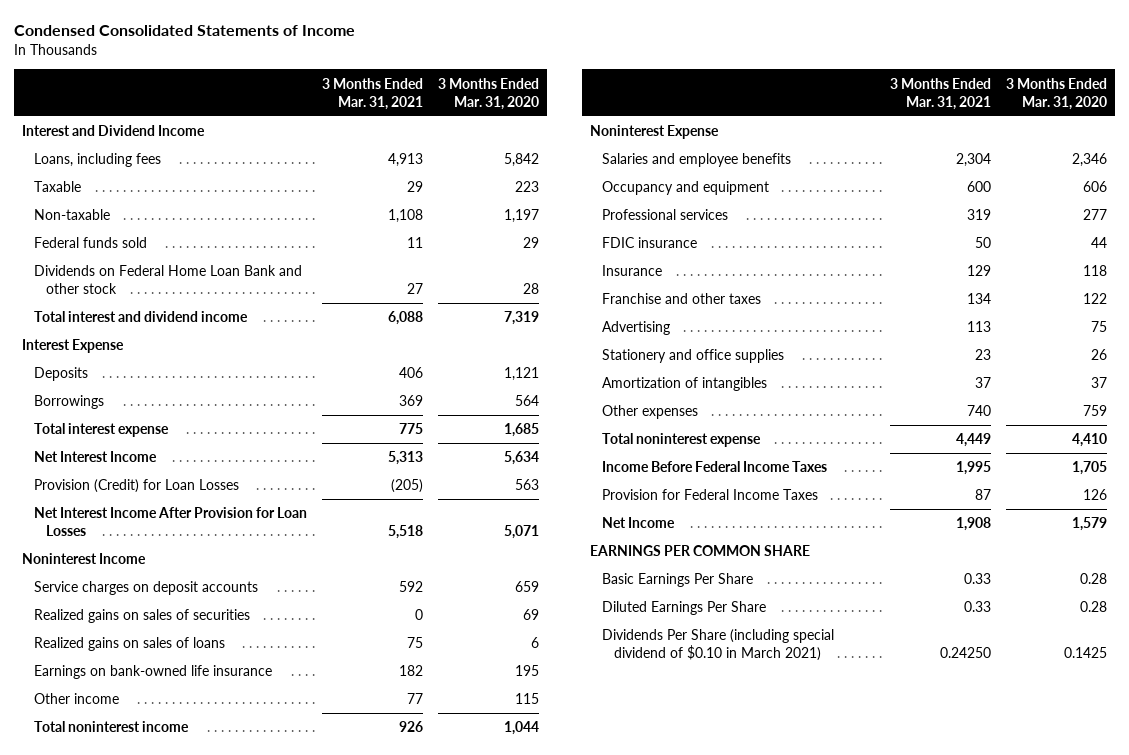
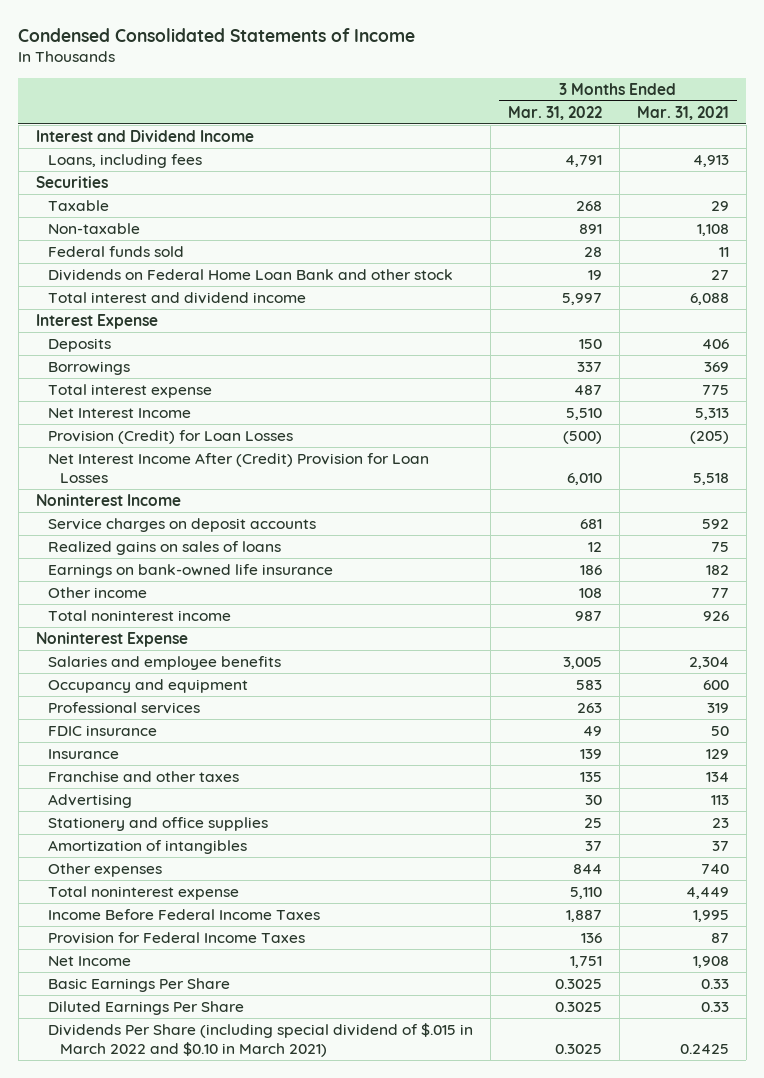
- | 3 Months Ended Mar. 31, 2021 | 3 Months Ended Mar. 31, 2020
+ | 3 Months Ended Mar. 31, 2022 | 3 Months Ended Mar. 31, 2021
+ Securities
- Net Interest Income After Provision for Loan Losses | 5,518 | 5,071
+ Net Interest Income After (Credit) Provision for Loan Losses | 6,010 | 5,518
- Realized gains on sales of securities | 0 | 69
- EARNINGS PER COMMON SHARE
- Dividends Per Share (including special dividend of $0.10 in March 2021) | 0.24250 | 0.1425
+ Dividends Per Share (including special dividend of $.015 in March 2022 and $0.10 in March 2021) | 0.3025 | 0.2425

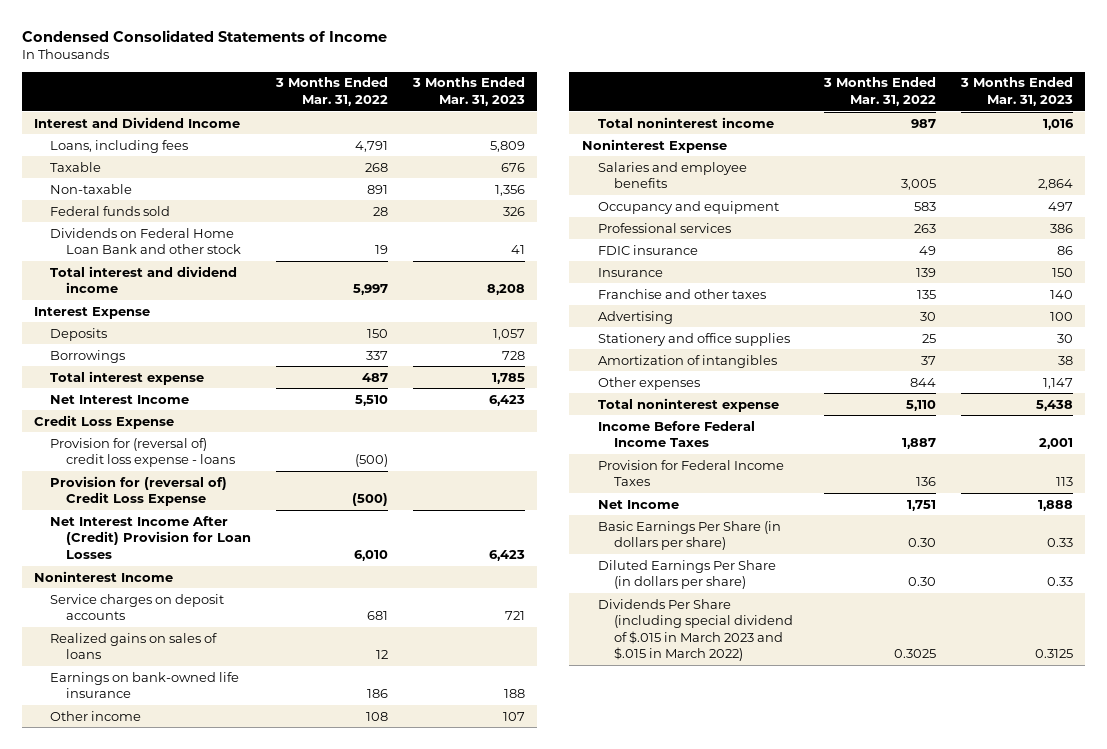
- | 3 Months Ended Mar. 31, 2022 | 3 Months Ended Mar. 31, 2021
+ | 3 Months Ended Mar. 31, 2022 | 3 Months Ended Mar. 31, 2023
- Securities
- Provision (Credit) for Loan Losses | (500) | (205)
+ Credit Loss Expense
+ Provision for (reversal of) credit loss expense - loans | (500) |
+ Provision for (reversal of) Credit Loss Expense | (500) |
- Basic Earnings Per Share | 0.3025 | 0.33
- Diluted Earnings Per Share | 0.3025 | 0.33
- Dividends Per Share (including special dividend of $.015 in March 2022 and $0.10 in March 2021) | 0.3025 | 0.2425
+ Basic Earnings Per Share (in dollars per share) | 0.30 | 0.33
+ Diluted Earnings Per Share (in dollars per share) | 0.30 | 0.33
+ Dividends Per Share (including special dividend of $.015 in March 2023 and $.015 in March 2022) | 0.3025 | 0.3125

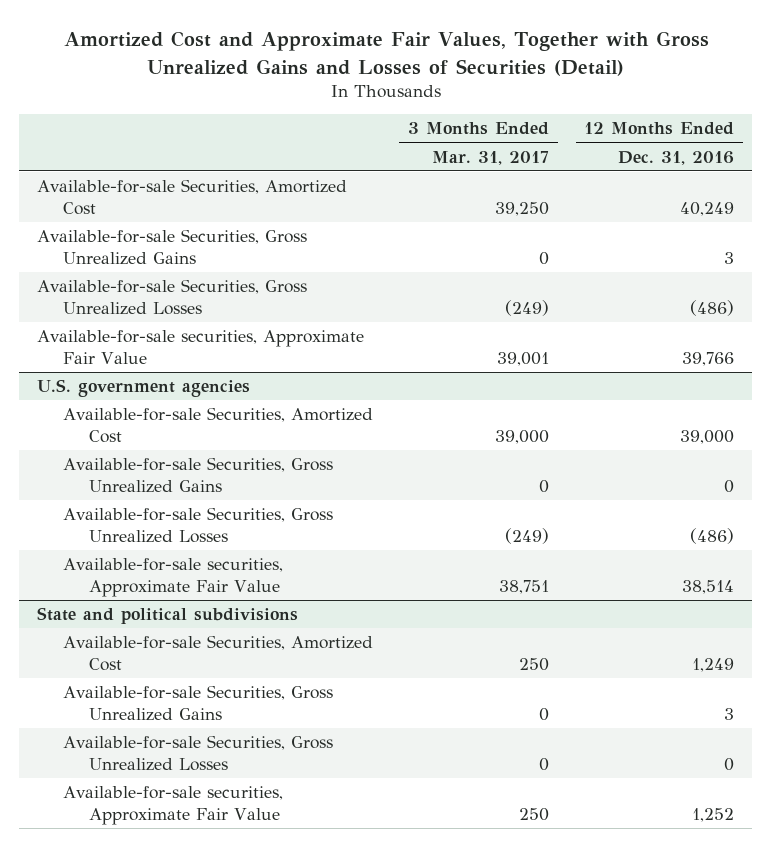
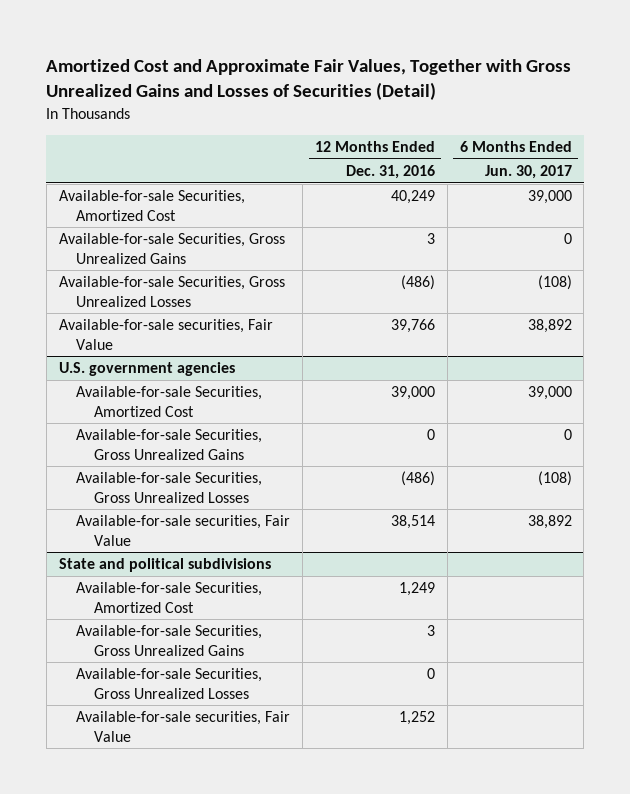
- | 3 Months Ended Mar. 31, 2017 | 12 Months Ended Dec. 31, 2016
+ | 12 Months Ended Dec. 31, 2016 | 6 Months Ended Jun. 30, 2017
- Available-for-sale securities, Approximate Fair Value | 39,001 | 39,766
+ Available-for-sale securities, Fair Value | 39,766 | 38,892
@ U.S. government agencies
- Available-for-sale securities, Approximate Fair Value | 38,751 | 38,514
+ Available-for-sale securities, Fair Value | 38,514 | 38,892
@ State and political subdivisions
- Available-for-sale securities, Approximate Fair Value | 250 | 1,252
+ Available-for-sale securities, Fair Value | 1,252 |

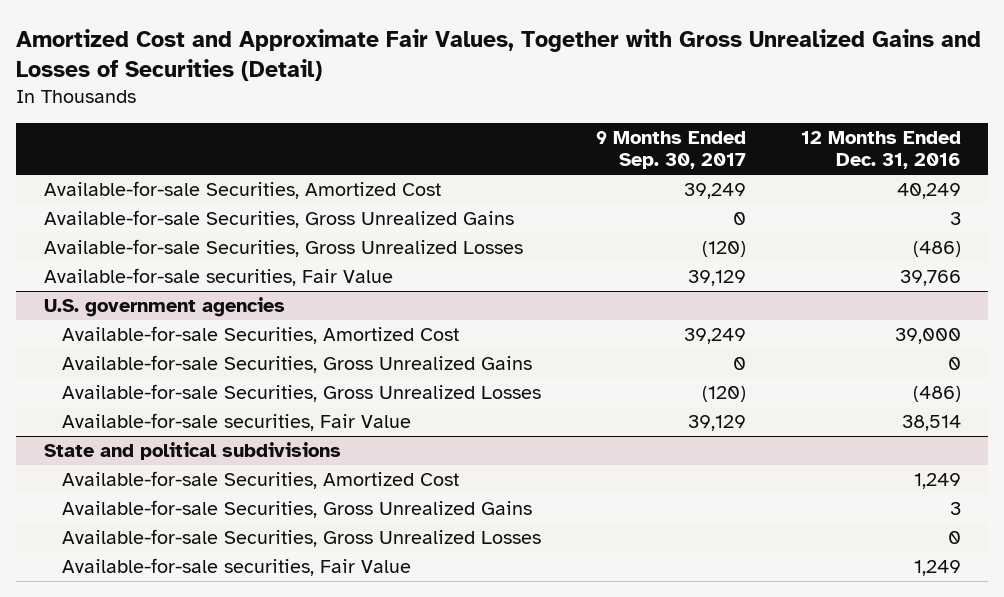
- | 12 Months Ended Dec. 31, 2016 | 6 Months Ended Jun. 30, 2017
+ | 9 Months Ended Sep. 30, 2017 | 12 Months Ended Dec. 31, 2016
@ State and political subdivisions
- Available-for-sale securities, Fair Value | 1,252 |
+ Available-for-sale securities, Fair Value | | 1,249

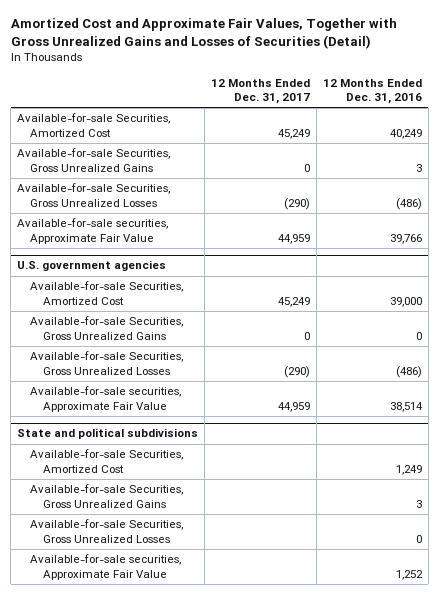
- | 9 Months Ended Sep. 30, 2017 | 12 Months Ended Dec. 31, 2016
+ | 12 Months Ended Dec. 31, 2017 | 12 Months Ended Dec. 31, 2016
- Available-for-sale securities, Fair Value | 39,129 | 39,766
+ Available-for-sale securities, Approximate Fair Value | 44,959 | 39,766
@ U.S. government agencies
- Available-for-sale securities, Fair Value | 39,129 | 38,514
+ Available-for-sale securities, Approximate Fair Value | 44,959 | 38,514
@ State and political subdivisions
- Available-for-sale securities, Fair Value | | 1,249
+ Available-for-sale securities, Approximate Fair Value | | 1,252

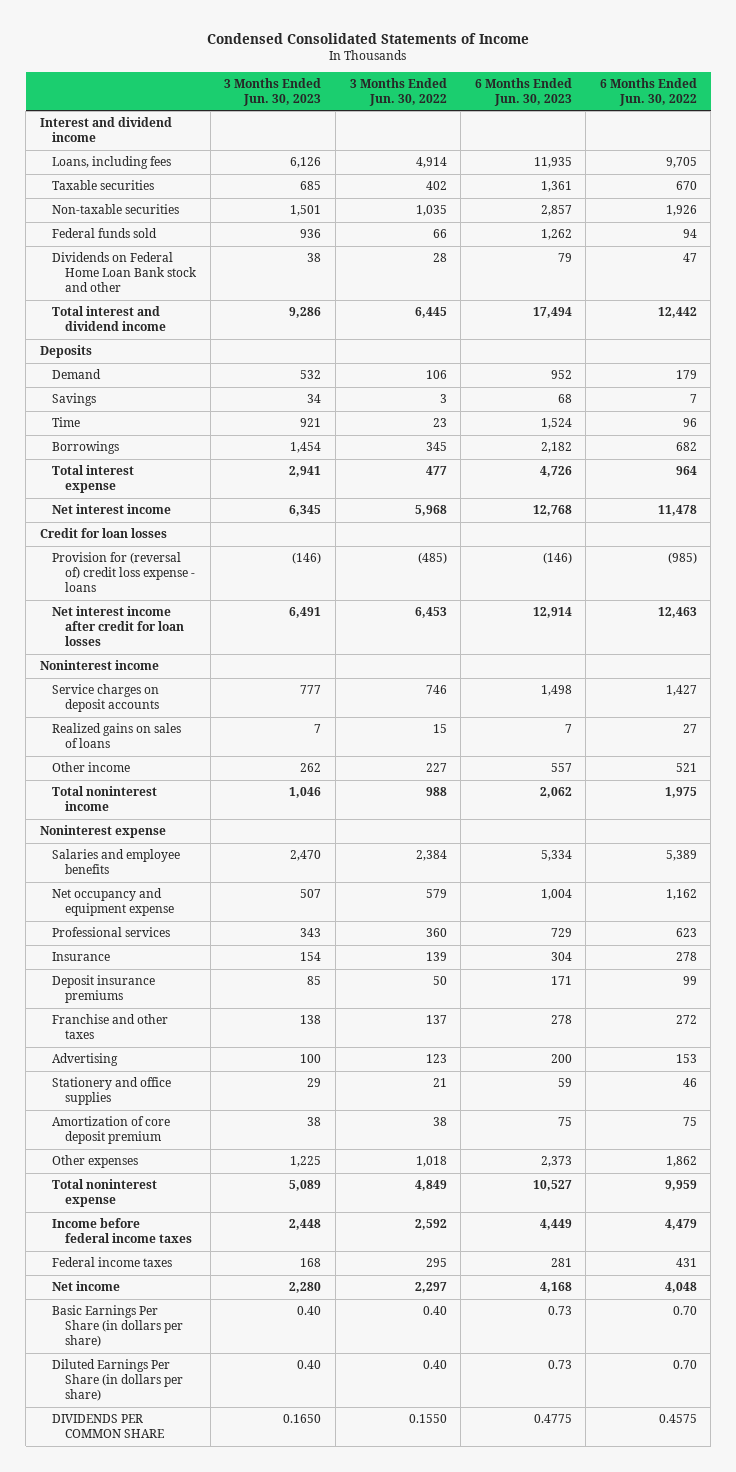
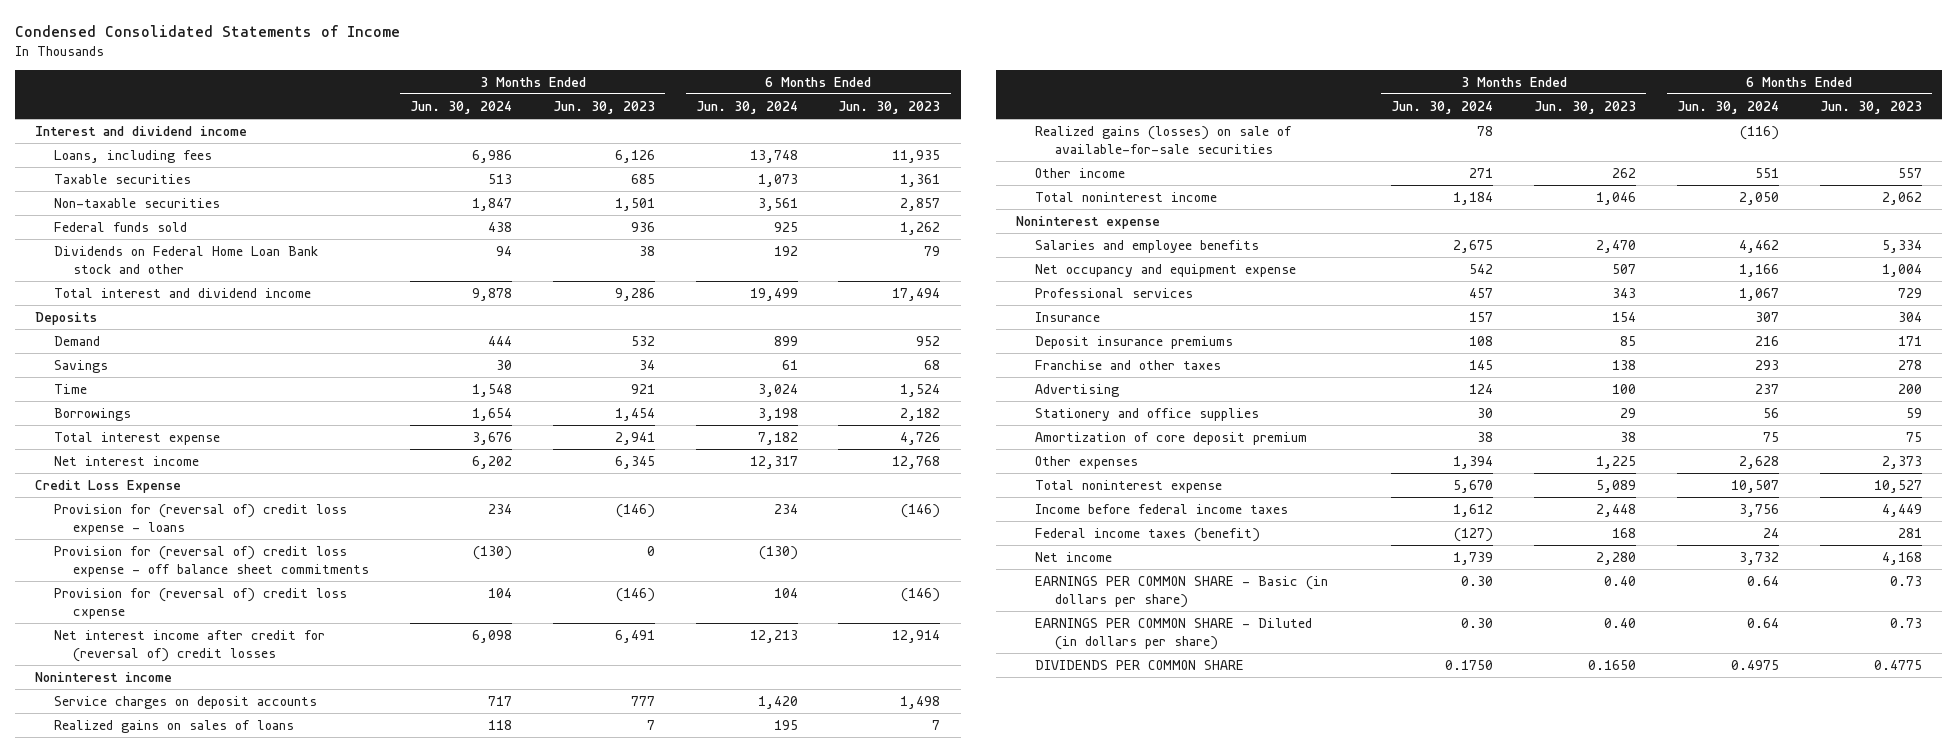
- | 3 Months Ended Jun. 30, 2023 | 3 Months Ended Jun. 30, 2022 | 6 Months Ended Jun. 30, 2023 | 6 Months Ended Jun. 30, 2022
+ | 3 Months Ended Jun. 30, 2024 | 3 Months Ended Jun. 30, 2023 | 6 Months Ended Jun. 30, 2024 | 6 Months Ended Jun. 30, 2023
- Credit for loan losses
+ Credit Loss Expense
- Net interest income after credit for loan losses | 6,491 | 6,453 | 12,914 | 12,463
+ Provision for (reversal of) credit loss expense - off balance sheet commitments | (130) | 0 | (130) |
+ Provision for (reversal of) credit loss cxpense | 104 | (146) | 104 | (146)
+ Net interest income after credit for (reversal of) credit losses | 6,098 | 6,491 | 12,213 | 12,914
+ Realized gains (losses) on sale of available-for-sale securities | 78 | | (116) |
- Federal income taxes | 168 | 295 | 281 | 431
+ Federal income taxes (benefit) | (127) | 168 | 24 | 281
- Basic Earnings Per Share (in dollars per share) | 0.40 | 0.40 | 0.73 | 0.70
- Diluted Earnings Per Share (in dollars per share) | 0.40 | 0.40 | 0.73 | 0.70
+ EARNINGS PER COMMON SHARE - Basic (in dollars per share) | 0.30 | 0.40 | 0.64 | 0.73
+ EARNINGS PER COMMON SHARE - Diluted (in dollars per share) | 0.30 | 0.40 | 0.64 | 0.73

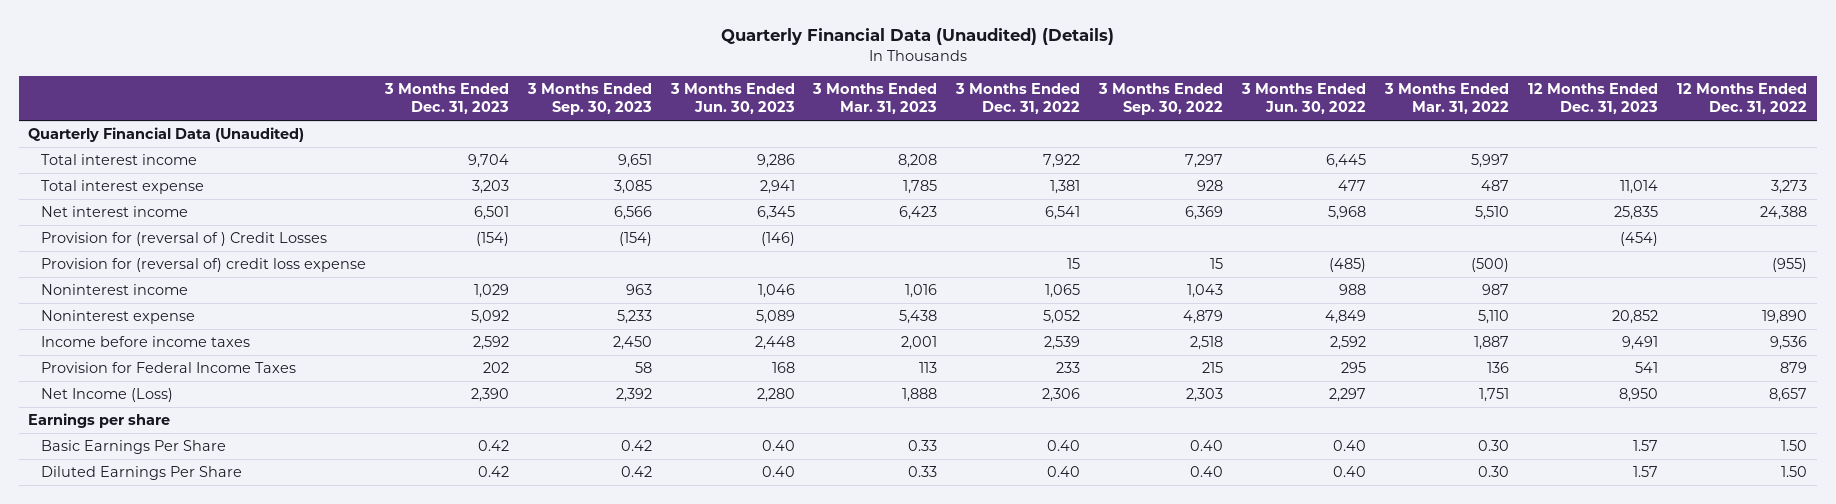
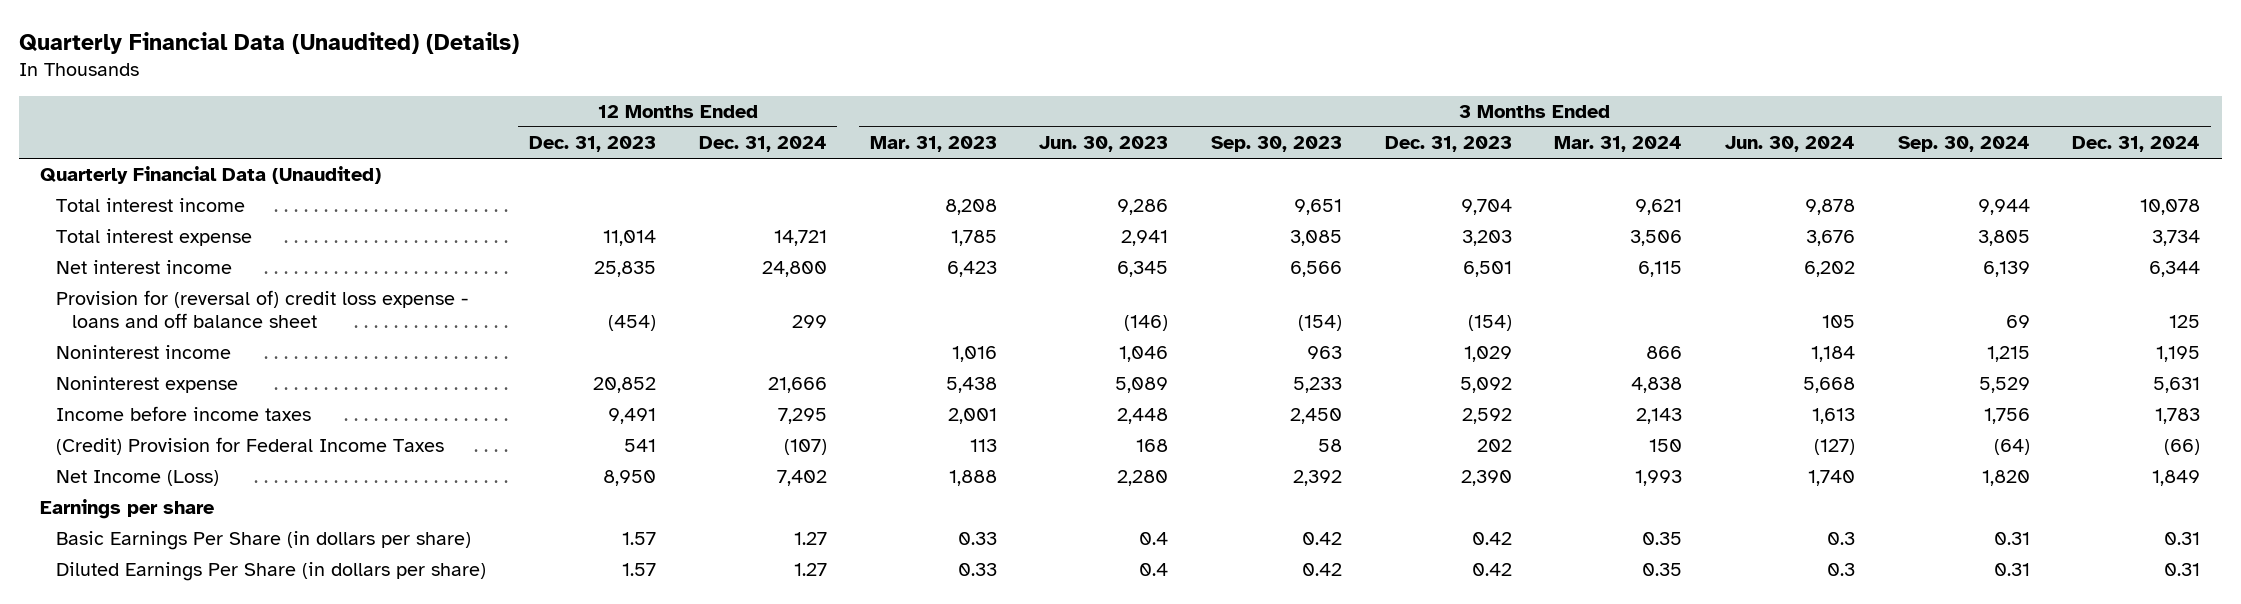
- | 3 Months Ended Dec. 31, 2023 | 3 Months Ended Sep. 30, 2023 | 3 Months Ended Jun. 30, 2023 | 3 Months Ended Mar. 31, 2023 | 3 Months Ended Dec. 31, 2022 | 3 Months Ended Sep. 30, 2022 | 3 Months Ended Jun. 30, 2022 | 3 Months Ended Mar. 31, 2022 | 12 Months Ended Dec. 31, 2023 | 12 Months Ended Dec. 31, 2022
+ | 12 Months Ended Dec. 31, 2023 | 12 Months Ended Dec. 31, 2024 | 3 Months Ended Mar. 31, 2023 | 3 Months Ended Jun. 30, 2023 | 3 Months Ended Sep. 30, 2023 | 3 Months Ended Dec. 31, 2023 | 3 Months Ended Mar. 31, 2024 | 3 Months Ended Jun. 30, 2024 | 3 Months Ended Sep. 30, 2024 | 3 Months Ended Dec. 31, 2024
- Provision for (reversal of ) Credit Losses | (154) | (154) | (146) | | | | | | (454) |
- Provision for (reversal of) credit loss expense | | | | | 15 | 15 | (485) | (500) | | (955)
+ Provision for (reversal of) credit loss expense - loans and off balance sheet | (454) | 299 | | (146) | (154) | (154) | | 105 | 69 | 125
- Provision for Federal Income Taxes | 202 | 58 | 168 | 113 | 233 | 215 | 295 | 136 | 541 | 879
+ (Credit) Provision for Federal Income Taxes | 541 | (107) | 113 | 168 | 58 | 202 | 150 | (127) | (64) | (66)
- Basic Earnings Per Share | 0.42 | 0.42 | 0.40 | 0.33 | 0.40 | 0.40 | 0.40 | 0.30 | 1.57 | 1.50
- Diluted Earnings Per Share | 0.42 | 0.42 | 0.40 | 0.33 | 0.40 | 0.40 | 0.40 | 0.30 | 1.57 | 1.50
+ Basic Earnings Per Share (in dollars per share) | 1.57 | 1.27 | 0.33 | 0.4 | 0.42 | 0.42 | 0.35 | 0.3 | 0.31 | 0.31
+ Diluted Earnings Per Share (in dollars per share) | 1.57 | 1.27 | 0.33 | 0.4 | 0.42 | 0.42 | 0.35 | 0.3 | 0.31 | 0.31

